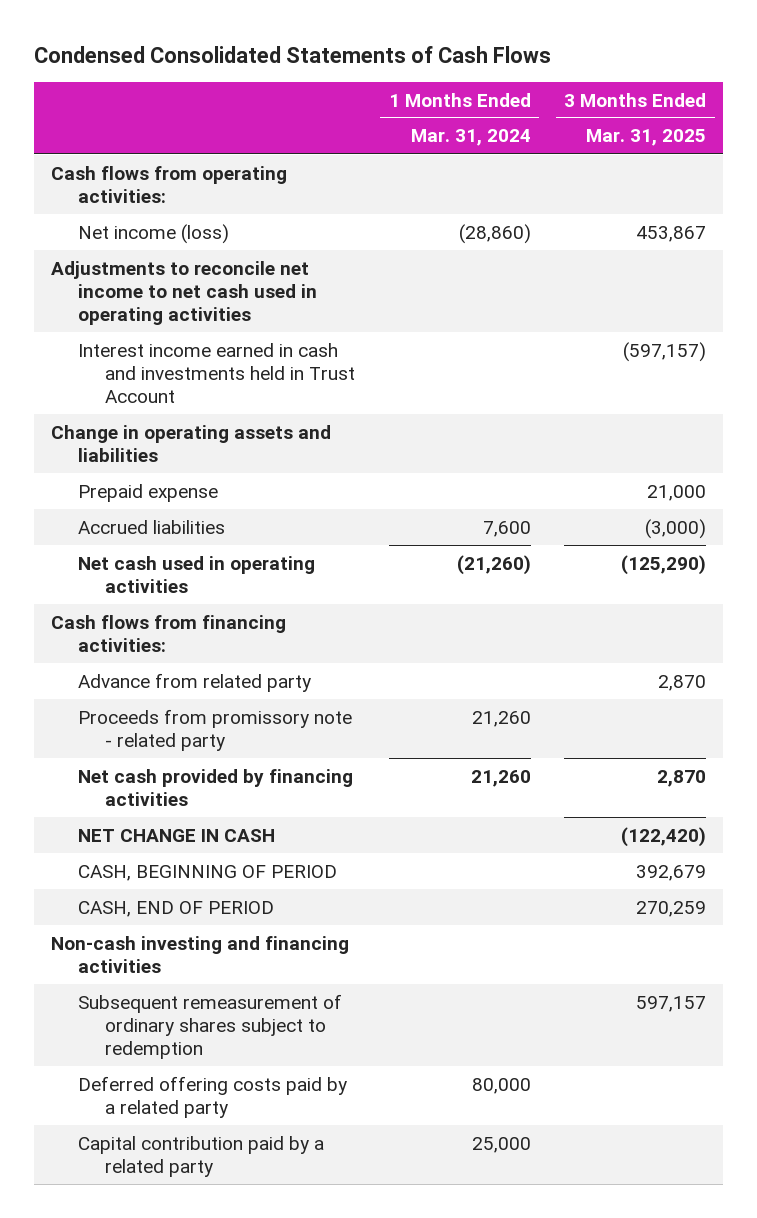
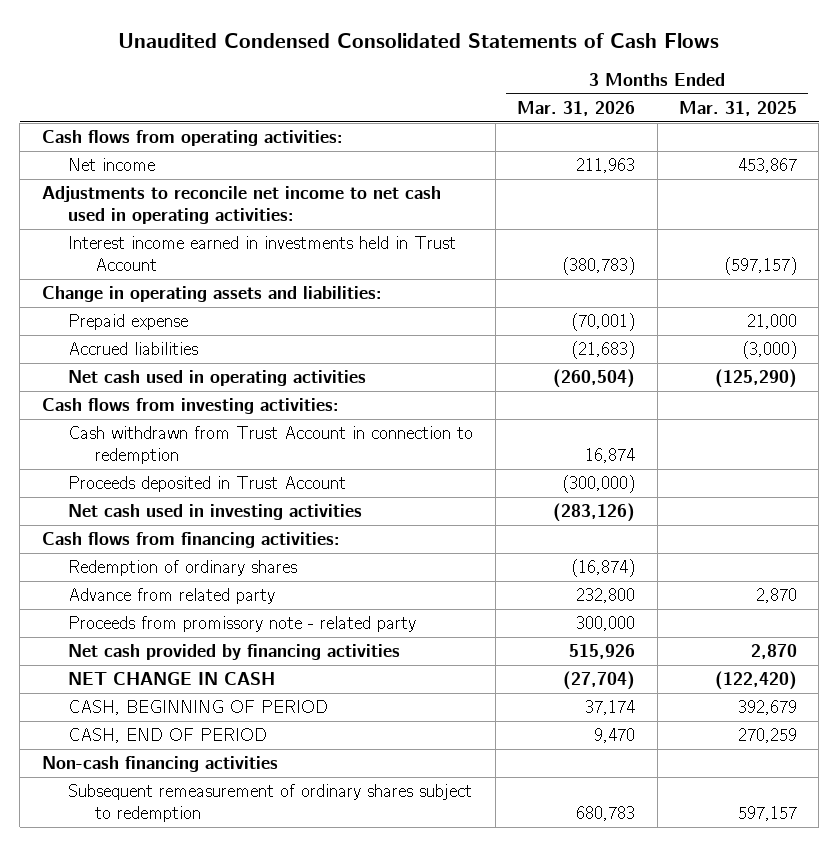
- Condensed Consolidated Statements of Cash Flows
+ Unaudited Condensed Consolidated Statements of Cash Flows
- | 1 Months Ended Mar. 31, 2024 | 3 Months Ended Mar. 31, 2025
+ | 3 Months Ended Mar. 31, 2026 | 3 Months Ended Mar. 31, 2025
- Net income (loss) | (28,860) | 453,867
- Adjustments to reconcile net income to net cash used in operating activities
- Interest income earned in cash and investments held in Trust Account | | (597,157)
- Change in operating assets and liabilities
+ Net income | 211,963 | 453,867
+ Adjustments to reconcile net income to net cash used in operating activities:
+ Interest income earned in investments held in Trust Account | (380,783) | (597,157)
+ Change in operating assets and liabilities:
+ Cash flows from investing activities:
+ Cash withdrawn from Trust Account in connection to redemption | 16,874 |
+ Proceeds deposited in Trust Account | (300,000) |
+ Net cash used in investing activities | (283,126) |
+ Redemption of ordinary shares | (16,874) |
- Non-cash investing and financing activities
+ Non-cash financing activities
- Deferred offering costs paid by a related party | 80,000 |
- Capital contribution paid by a related party | 25,000 |

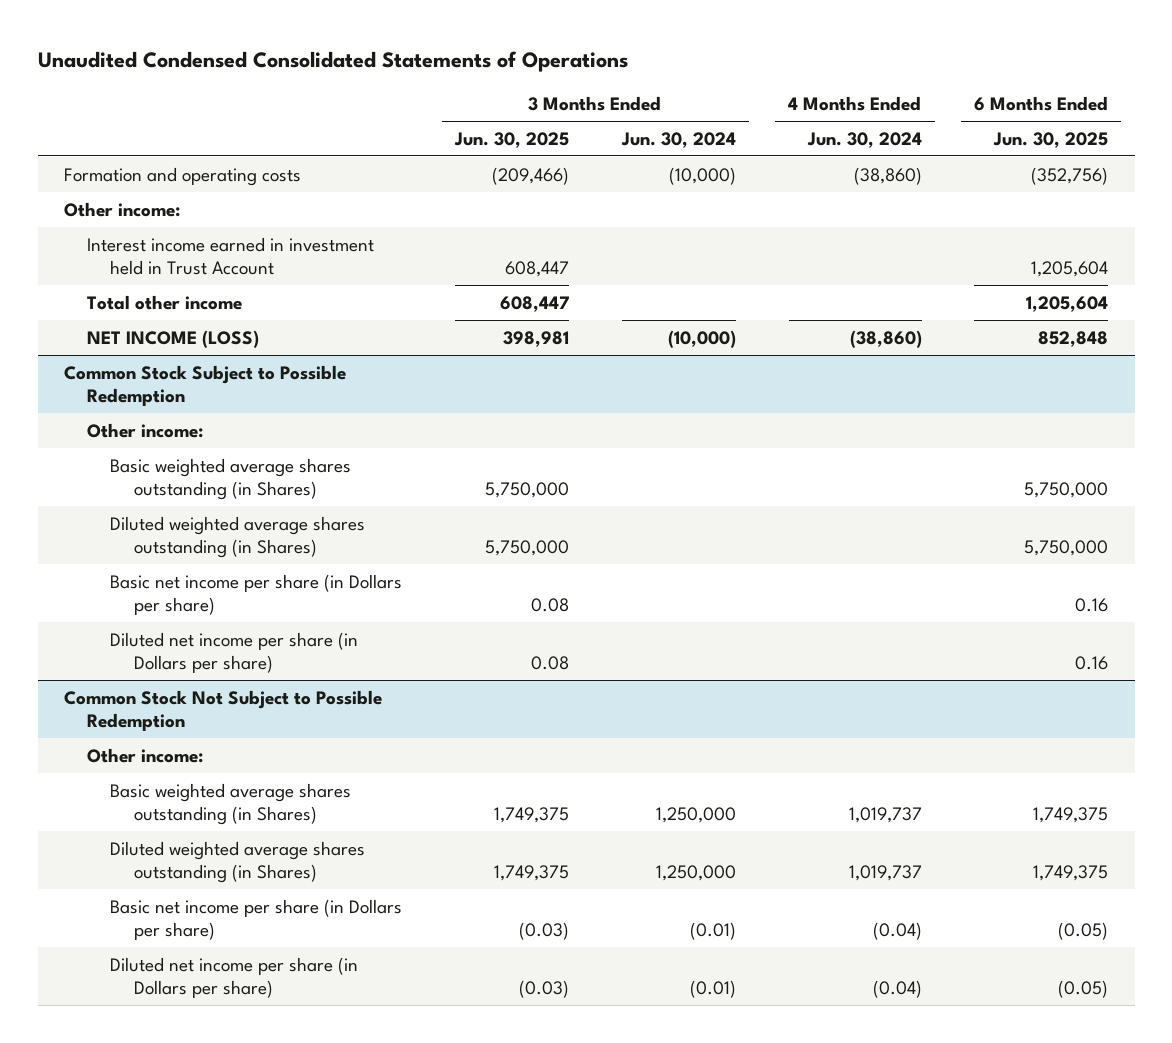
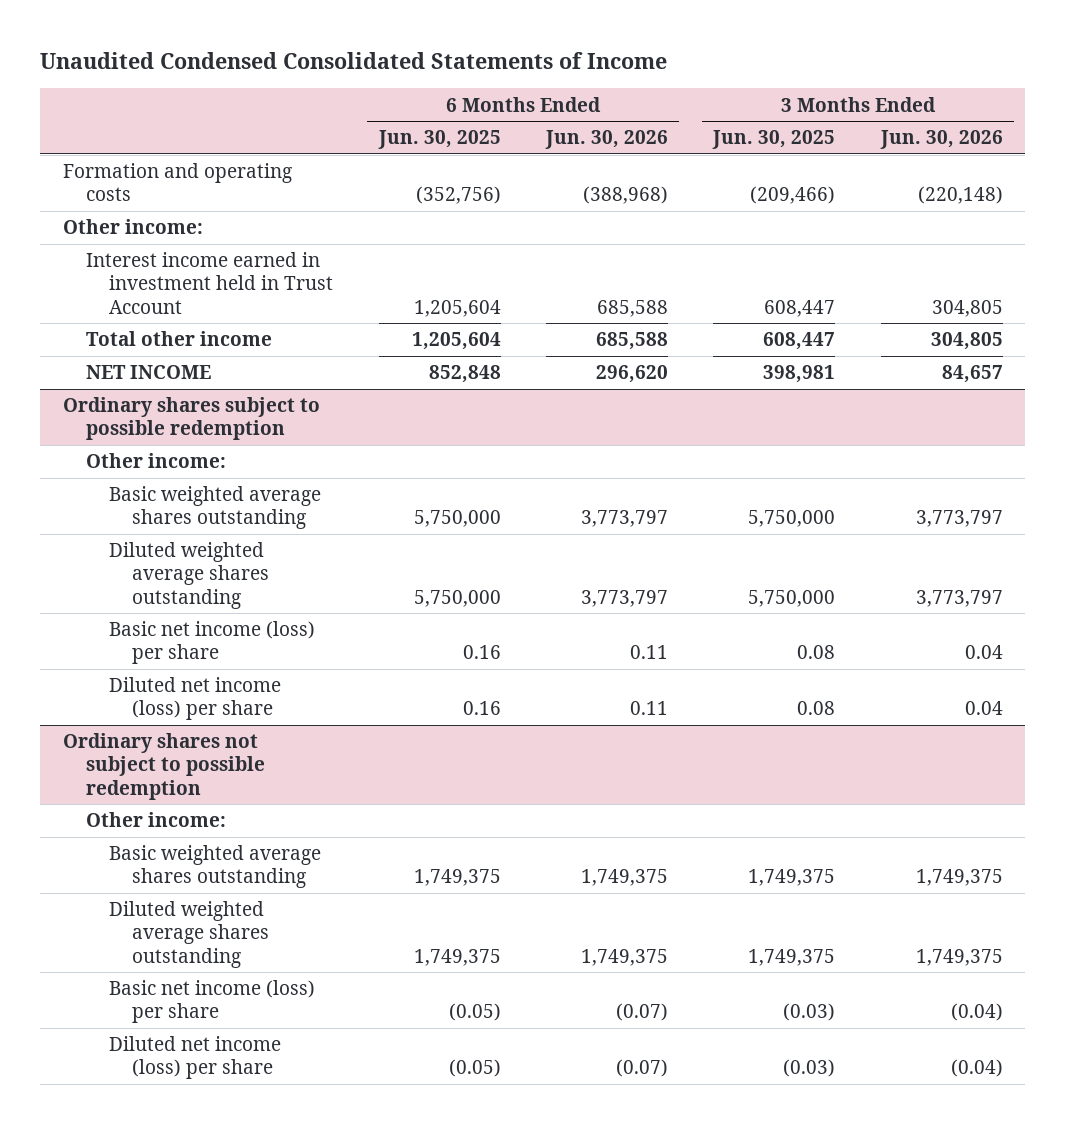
- Unaudited Condensed Consolidated Statements of Operations
+ Unaudited Condensed Consolidated Statements of Income
- | 3 Months Ended Jun. 30, 2025 | 3 Months Ended Jun. 30, 2024 | 4 Months Ended Jun. 30, 2024 | 6 Months Ended Jun. 30, 2025
+ | 6 Months Ended Jun. 30, 2025 | 6 Months Ended Jun. 30, 2026 | 3 Months Ended Jun. 30, 2025 | 3 Months Ended Jun. 30, 2026
- NET INCOME (LOSS) | 398,981 | (10,000) | (38,860) | 852,848
- Common Stock Subject to Possible Redemption
+ NET INCOME | 852,848 | 296,620 | 398,981 | 84,657
+ Ordinary shares subject to possible redemption
- Basic weighted average shares outstanding (in Shares) | 5,750,000 | | | 5,750,000
- Diluted weighted average shares outstanding (in Shares) | 5,750,000 | | | 5,750,000
- Basic net income per share (in Dollars per share) | 0.08 | | | 0.16
- Diluted net income per share (in Dollars per share) | 0.08 | | | 0.16
- Common Stock Not Subject to Possible Redemption
+ Basic weighted average shares outstanding | 5,750,000 | 3,773,797 | 5,750,000 | 3,773,797
+ Diluted weighted average shares outstanding | 5,750,000 | 3,773,797 | 5,750,000 | 3,773,797
+ Basic net income (loss) per share | 0.16 | 0.11 | 0.08 | 0.04
+ Diluted net income (loss) per share | 0.16 | 0.11 | 0.08 | 0.04
+ Ordinary shares not subject to possible redemption
- Basic weighted average shares outstanding (in Shares) | 1,749,375 | 1,250,000 | 1,019,737 | 1,749,375
- Diluted weighted average shares outstanding (in Shares) | 1,749,375 | 1,250,000 | 1,019,737 | 1,749,375
- Basic net income per share (in Dollars per share) | (0.03) | (0.01) | (0.04) | (0.05)
- Diluted net income per share (in Dollars per share) | (0.03) | (0.01) | (0.04) | (0.05)
+ Basic weighted average shares outstanding | 1,749,375 | 1,749,375 | 1,749,375 | 1,749,375
+ Diluted weighted average shares outstanding | 1,749,375 | 1,749,375 | 1,749,375 | 1,749,375
+ Basic net income (loss) per share | (0.05) | (0.07) | (0.03) | (0.04)
+ Diluted net income (loss) per share | (0.05) | (0.07) | (0.03) | (0.04)

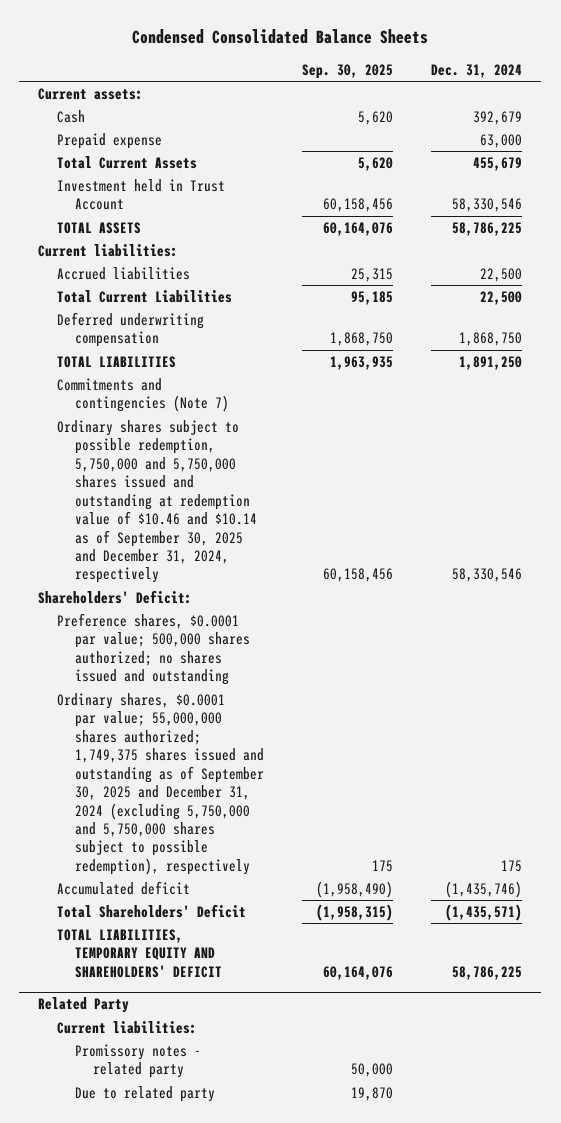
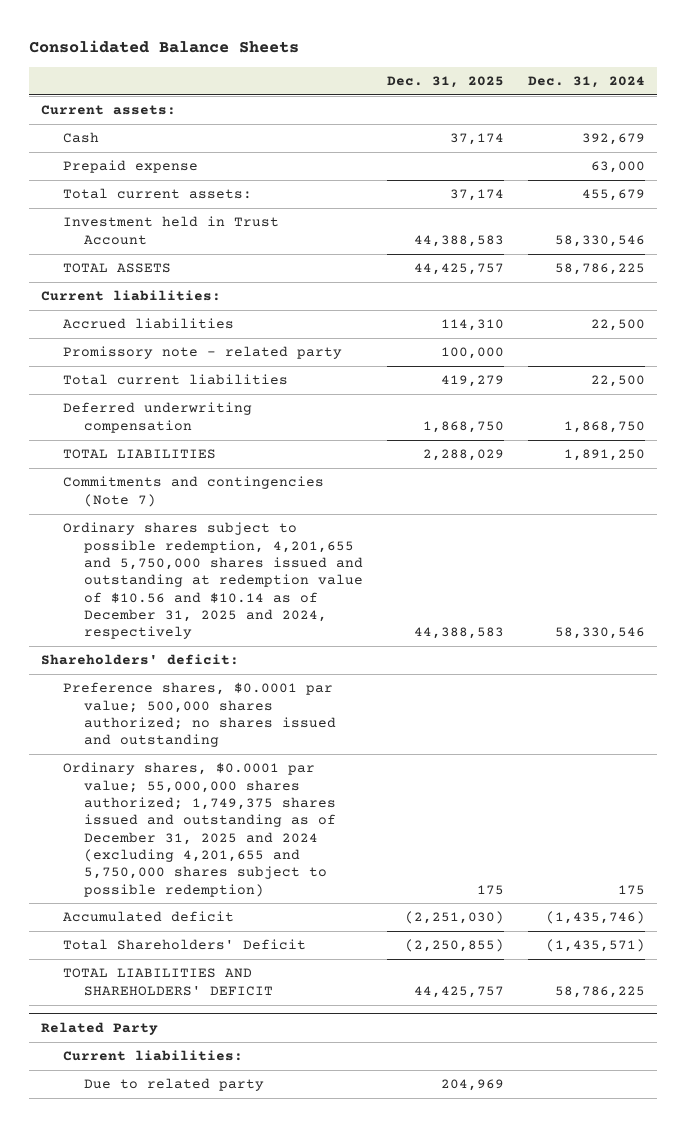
- Condensed Consolidated Balance Sheets
+ Consolidated Balance Sheets
- | Sep. 30, 2025 | Dec. 31, 2024
+ | Dec. 31, 2025 | Dec. 31, 2024
- Total Current Assets | 5,620 | 455,679
+ Total current assets: | 37,174 | 455,679
- Total Current Liabilities | 95,185 | 22,500
+ Promissory note - related party | 100,000 |
+ Total current liabilities | 419,279 | 22,500
- Ordinary shares subject to possible redemption, 5,750,000 and 5,750,000 shares issued and outstanding at redemption value of $10.46 and $10.14 as of September 30, 2025 and December 31, 2024, respectively | 60,158,456 | 58,330,546
- Shareholders' Deficit:
+ Ordinary shares subject to possible redemption, 4,201,655 and 5,750,000 shares issued and outstanding at redemption value of $10.56 and $10.14 as of December 31, 2025 and 2024, respectively | 44,388,583 | 58,330,546
+ Shareholders' deficit:
- Ordinary shares, $0.0001 par value; 55,000,000 shares authorized; 1,749,375 shares issued and outstanding as of September 30, 2025 and December 31, 2024 (excluding 5,750,000 and 5,750,000 shares subject to possible redemption), respectively | 175 | 175
+ Ordinary shares, $0.0001 par value; 55,000,000 shares authorized; 1,749,375 shares issued and outstanding as of December 31, 2025 and 2024 (excluding 4,201,655 and 5,750,000 shares subject to possible redemption) | 175 | 175
- TOTAL LIABILITIES, TEMPORARY EQUITY AND SHAREHOLDERS' DEFICIT | 60,164,076 | 58,786,225
+ TOTAL LIABILITIES AND SHAREHOLDERS' DEFICIT | 44,425,757 | 58,786,225
@ Related Party
- Promissory notes - related party | 50,000 |

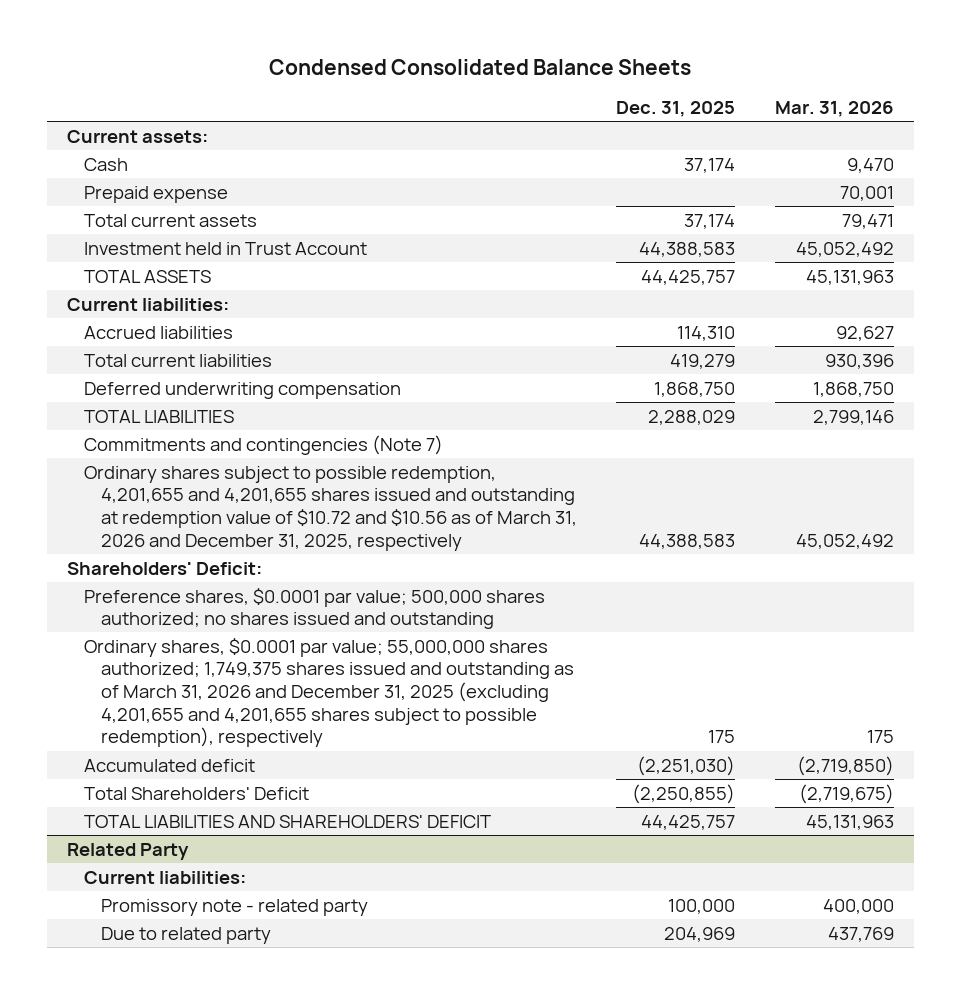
- Consolidated Balance Sheets
+ Condensed Consolidated Balance Sheets
- | Dec. 31, 2025 | Dec. 31, 2024
+ | Dec. 31, 2025 | Mar. 31, 2026
- Total current assets: | 37,174 | 455,679
+ Total current assets | 37,174 | 79,471
- Promissory note - related party | 100,000 |
- Ordinary shares subject to possible redemption, 4,201,655 and 5,750,000 shares issued and outstanding at redemption value of $10.56 and $10.14 as of December 31, 2025 and 2024, respectively | 44,388,583 | 58,330,546
- Shareholders' deficit:
+ Ordinary shares subject to possible redemption, 4,201,655 and 4,201,655 shares issued and outstanding at redemption value of $10.72 and $10.56 as of March 31, 2026 and December 31, 2025, respectively | 44,388,583 | 45,052,492
+ Shareholders' Deficit:
- Ordinary shares, $0.0001 par value; 55,000,000 shares authorized; 1,749,375 shares issued and outstanding as of December 31, 2025 and 2024 (excluding 4,201,655 and 5,750,000 shares subject to possible redemption) | 175 | 175
+ Ordinary shares, $0.0001 par value; 55,000,000 shares authorized; 1,749,375 shares issued and outstanding as of March 31, 2026 and December 31, 2025 (excluding 4,201,655 and 4,201,655 shares subject to possible redemption), respectively | 175 | 175
@ Related Party
+ Promissory note - related party | 100,000 | 400,000

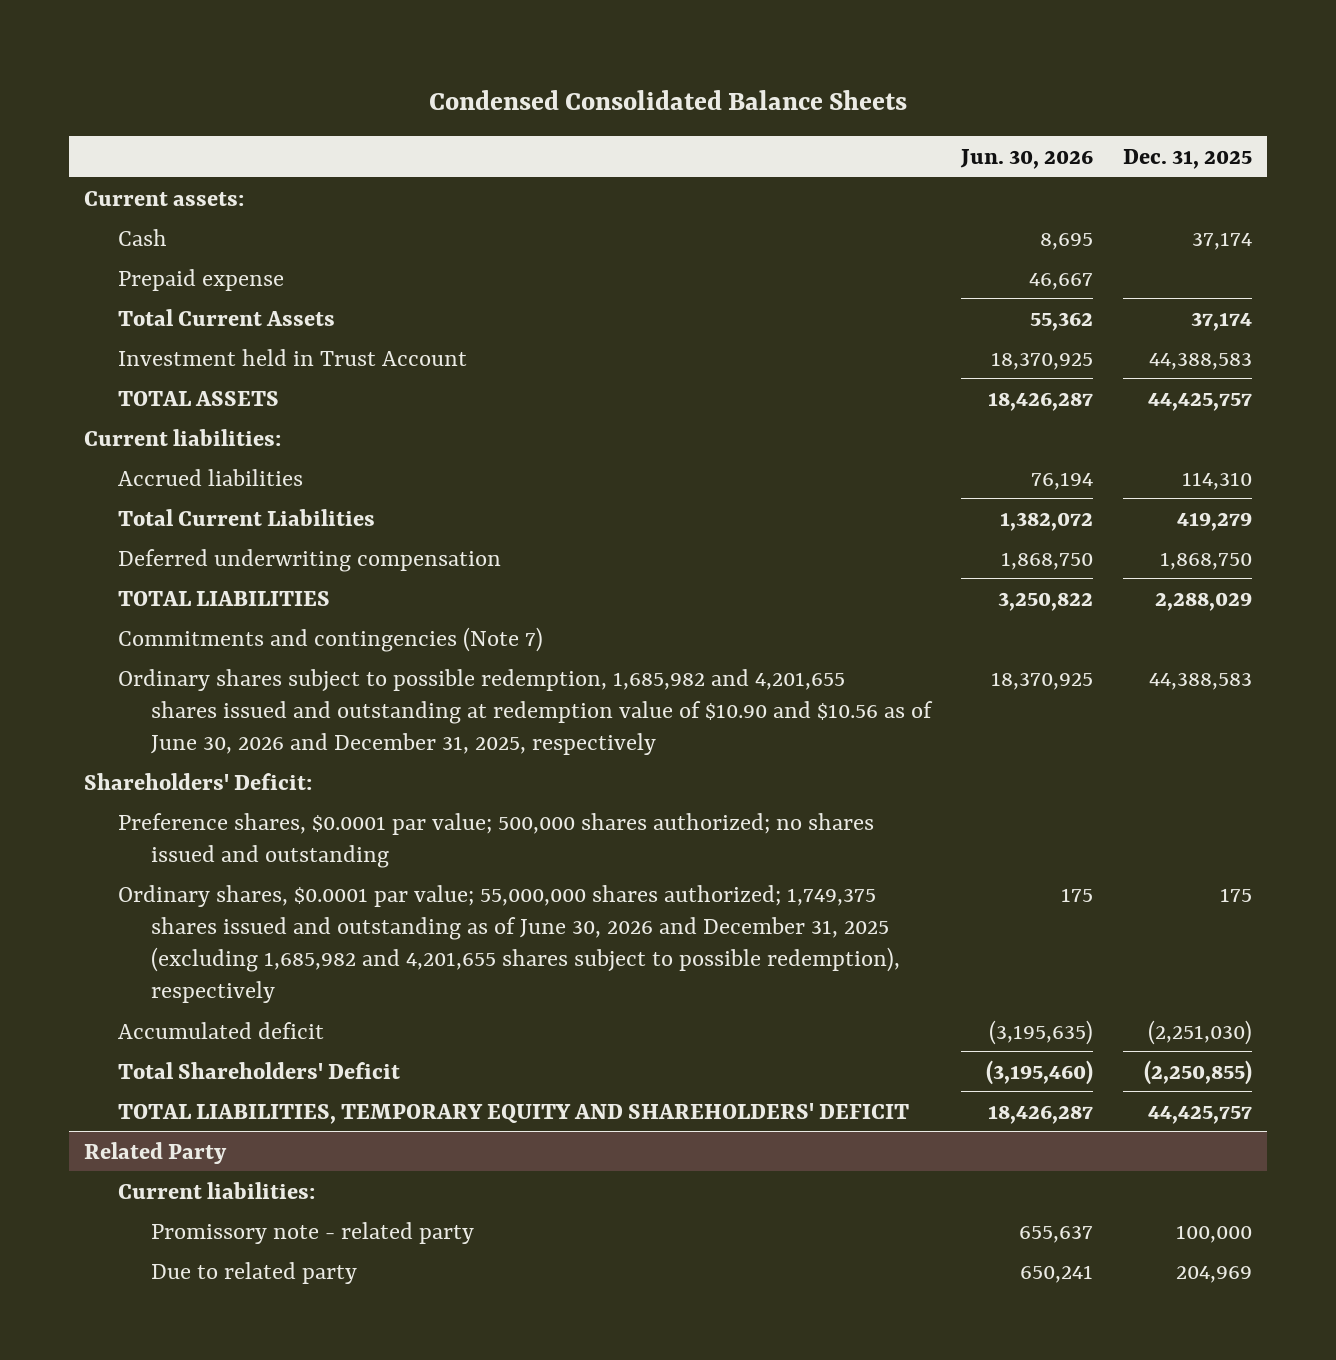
- | Dec. 31, 2025 | Mar. 31, 2026
+ | Jun. 30, 2026 | Dec. 31, 2025
- Total current assets | 37,174 | 79,471
+ Total Current Assets | 55,362 | 37,174
- Total current liabilities | 419,279 | 930,396
+ Total Current Liabilities | 1,382,072 | 419,279
- Ordinary shares subject to possible redemption, 4,201,655 and 4,201,655 shares issued and outstanding at redemption value of $10.72 and $10.56 as of March 31, 2026 and December 31, 2025, respectively | 44,388,583 | 45,052,492
+ Ordinary shares subject to possible redemption, 1,685,982 and 4,201,655 shares issued and outstanding at redemption value of $10.90 and $10.56 as of June 30, 2026 and December 31, 2025, respectively | 18,370,925 | 44,388,583
- Ordinary shares, $0.0001 par value; 55,000,000 shares authorized; 1,749,375 shares issued and outstanding as of March 31, 2026 and December 31, 2025 (excluding 4,201,655 and 4,201,655 shares subject to possible redemption), respectively | 175 | 175
+ Ordinary shares, $0.0001 par value; 55,000,000 shares authorized; 1,749,375 shares issued and outstanding as of June 30, 2026 and December 31, 2025 (excluding 1,685,982 and 4,201,655 shares subject to possible redemption), respectively | 175 | 175
- TOTAL LIABILITIES AND SHAREHOLDERS' DEFICIT | 44,425,757 | 45,131,963
+ TOTAL LIABILITIES, TEMPORARY EQUITY AND SHAREHOLDERS' DEFICIT | 18,426,287 | 44,425,757

